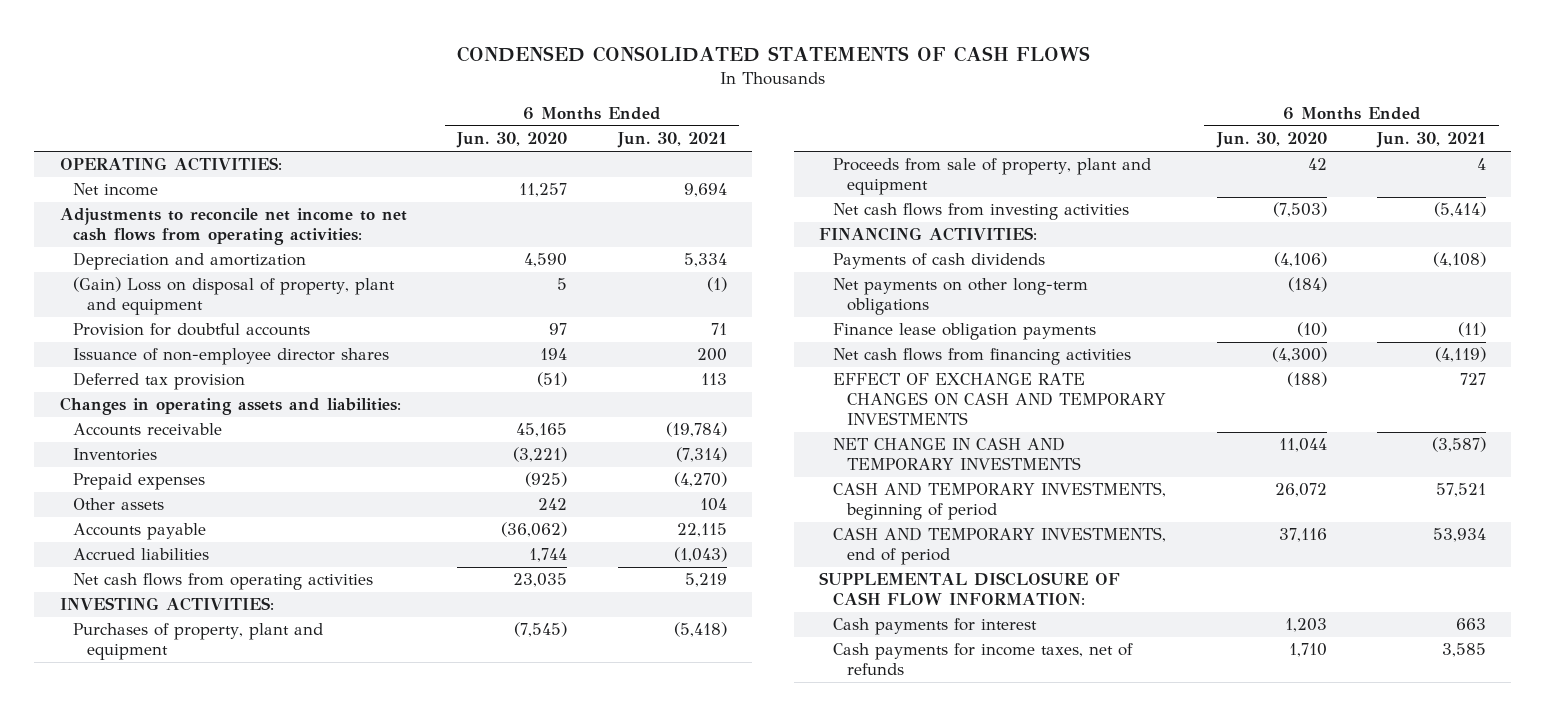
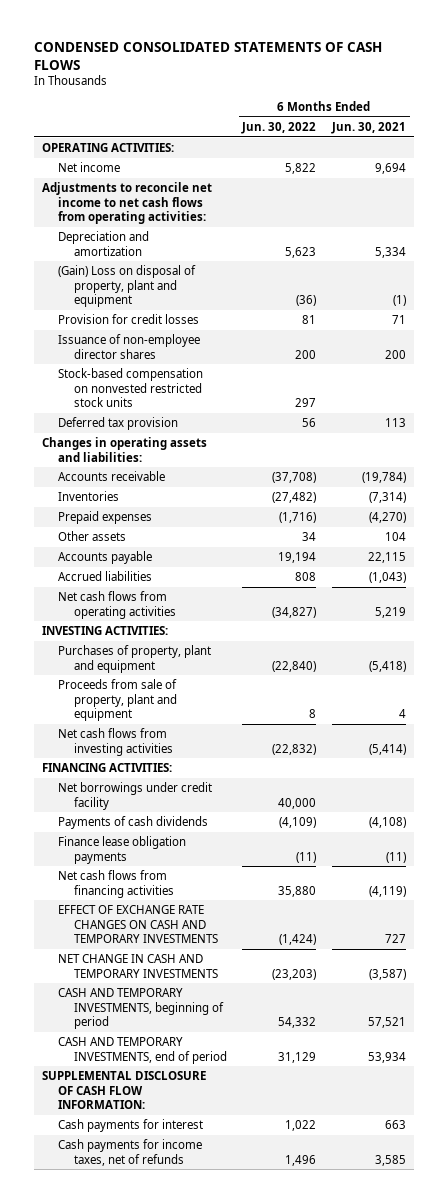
- | 6 Months Ended Jun. 30, 2020 | 6 Months Ended Jun. 30, 2021
+ | 6 Months Ended Jun. 30, 2022 | 6 Months Ended Jun. 30, 2021
- Provision for doubtful accounts | 97 | 71
+ Provision for credit losses | 81 | 71
+ Stock-based compensation on nonvested restricted stock units | 297 |
+ Net borrowings under credit facility | 40,000 |
- Net payments on other long-term obligations | (184) |

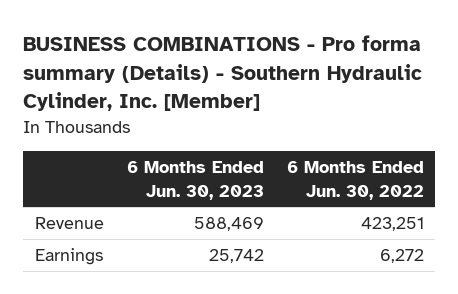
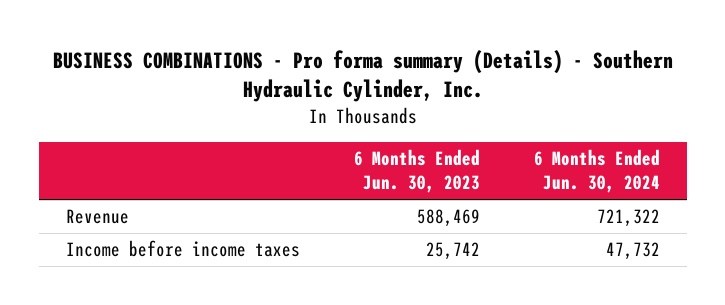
- BUSINESS COMBINATIONS - Pro forma summary (Details) - Southern Hydraulic Cylinder, Inc. [Member]
+ BUSINESS COMBINATIONS - Pro forma summary (Details) - Southern Hydraulic Cylinder, Inc.
- | 6 Months Ended Jun. 30, 2023 | 6 Months Ended Jun. 30, 2022
+ | 6 Months Ended Jun. 30, 2023 | 6 Months Ended Jun. 30, 2024
- Earnings | 25,742 | 6,272
+ Income before income taxes | 25,742 | 47,732

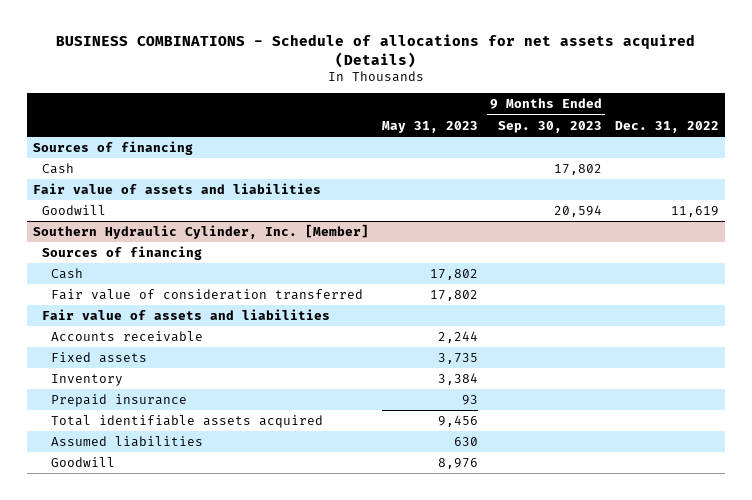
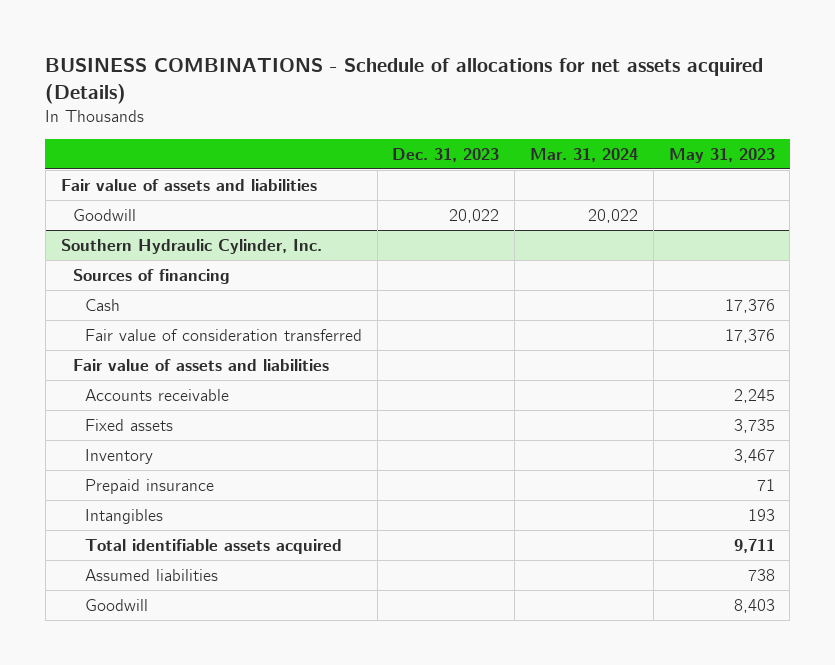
- | May 31, 2023 | 9 Months Ended Sep. 30, 2023 | Dec. 31, 2022
+ | Dec. 31, 2023 | Mar. 31, 2024 | May 31, 2023
- Sources of financing
- Cash | | 17,802 |
- Southern Hydraulic Cylinder, Inc. [Member]
+ Southern Hydraulic Cylinder, Inc.
- Cash | 17,802 | |
- Fair value of consideration transferred | 17,802 | |
+ Cash | | | 17,376
+ Fair value of consideration transferred | | | 17,376
- Accounts receivable | 2,244 | |
+ Accounts receivable | | | 2,245
- Inventory | 3,384 | |
- Prepaid insurance | 93 | |
- Total identifiable assets acquired | 9,456 | |
- Assumed liabilities | 630 | |
- Goodwill | 8,976 | |
+ Inventory | | | 3,467
+ Prepaid insurance | | | 71
+ Intangibles | | | 193
+ Total identifiable assets acquired | | | 9,711
+ Assumed liabilities | | | 738
+ Goodwill | | | 8,403

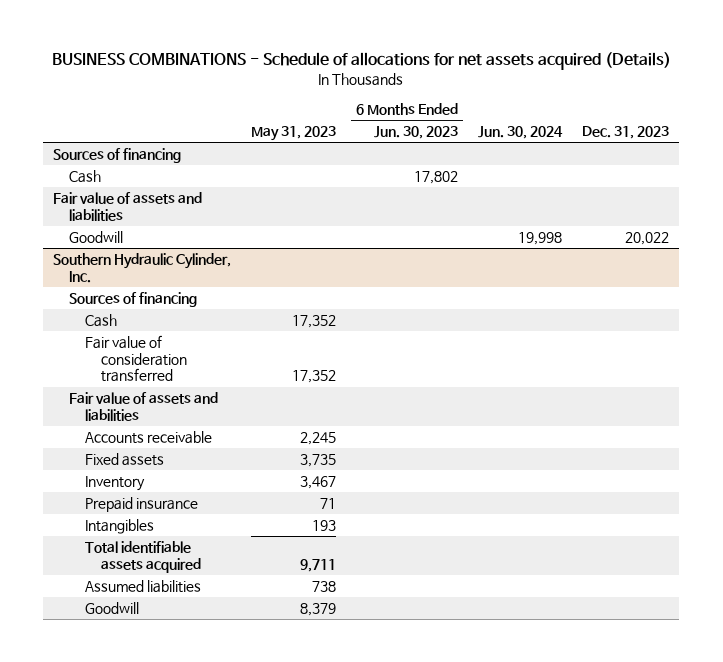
- | Dec. 31, 2023 | Mar. 31, 2024 | May 31, 2023
+ | May 31, 2023 | 6 Months Ended Jun. 30, 2023 | Jun. 30, 2024 | Dec. 31, 2023
+ Sources of financing
+ Cash | | 17,802 | |
@ Southern Hydraulic Cylinder, Inc.
- Cash | | | 17,376
- Fair value of consideration transferred | | | 17,376
+ Cash | 17,352 | | |
+ Fair value of consideration transferred | 17,352 | | |
- Goodwill | | | 8,403
+ Goodwill | 8,379 | | |

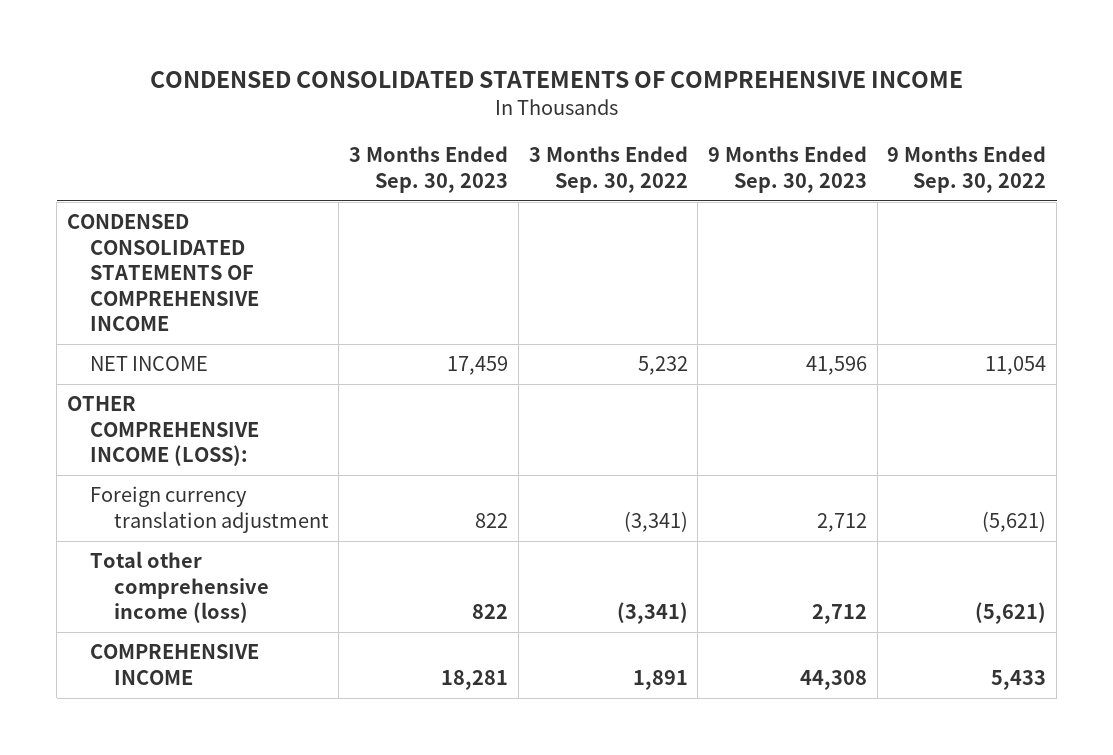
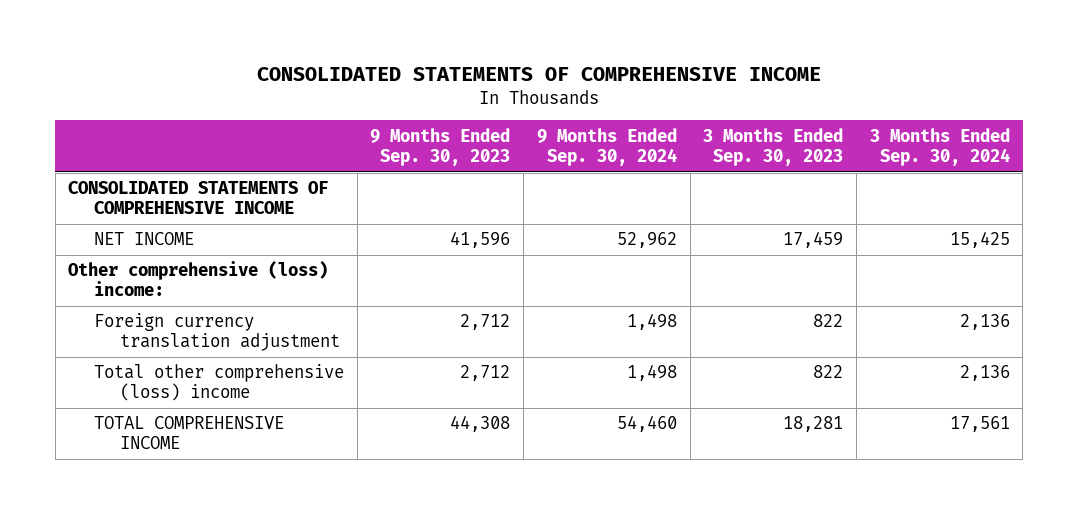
- CONDENSED CONSOLIDATED STATEMENTS OF COMPREHENSIVE INCOME
+ CONSOLIDATED STATEMENTS OF COMPREHENSIVE INCOME
- | 3 Months Ended Sep. 30, 2023 | 3 Months Ended Sep. 30, 2022 | 9 Months Ended Sep. 30, 2023 | 9 Months Ended Sep. 30, 2022
+ | 9 Months Ended Sep. 30, 2023 | 9 Months Ended Sep. 30, 2024 | 3 Months Ended Sep. 30, 2023 | 3 Months Ended Sep. 30, 2024
- CONDENSED CONSOLIDATED STATEMENTS OF COMPREHENSIVE INCOME
+ CONSOLIDATED STATEMENTS OF COMPREHENSIVE INCOME
- OTHER COMPREHENSIVE INCOME (LOSS):
+ Other comprehensive (loss) income:
- Total other comprehensive income (loss) | 822 | (3,341) | 2,712 | (5,621)
- COMPREHENSIVE INCOME | 18,281 | 1,891 | 44,308 | 5,433
+ Total other comprehensive (loss) income | 2,712 | 1,498 | 822 | 2,136
+ TOTAL COMPREHENSIVE INCOME | 44,308 | 54,460 | 18,281 | 17,561

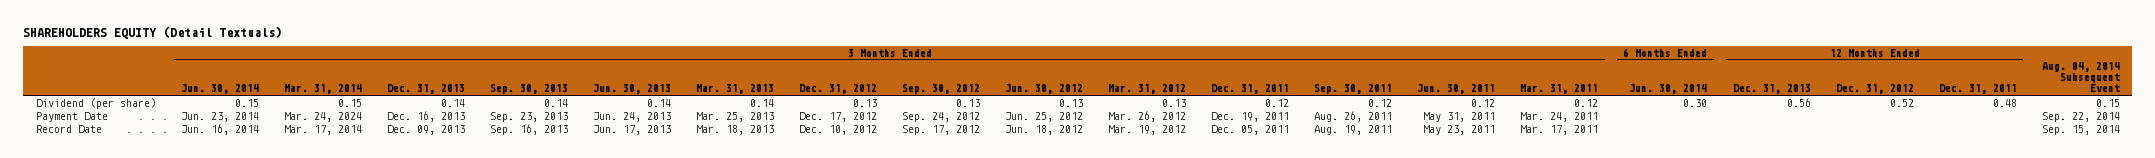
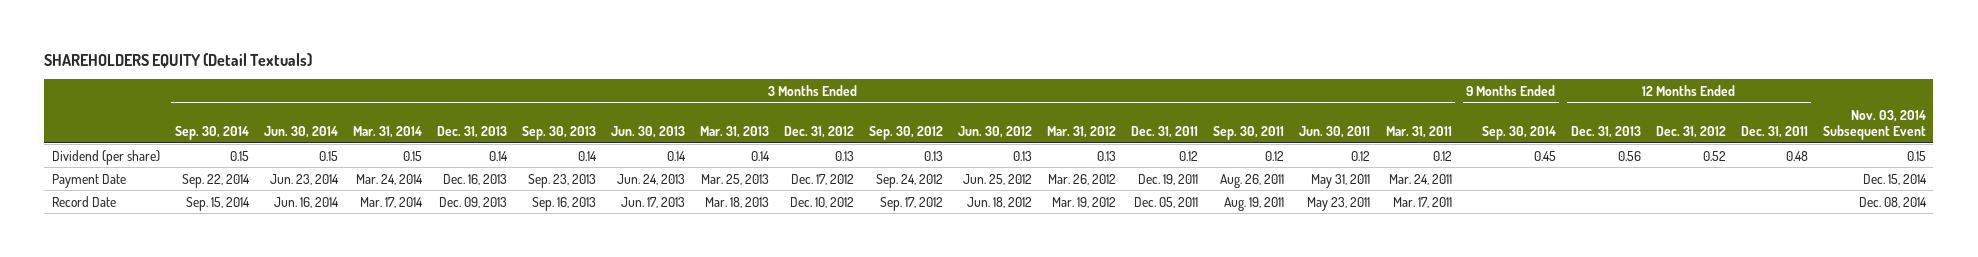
- | 3 Months Ended Jun. 30, 2014 | 3 Months Ended Mar. 31, 2014 | 3 Months Ended Dec. 31, 2013 | 3 Months Ended Sep. 30, 2013 | 3 Months Ended Jun. 30, 2013 | 3 Months Ended Mar. 31, 2013 | 3 Months Ended Dec. 31, 2012 | 3 Months Ended Sep. 30, 2012 | 3 Months Ended Jun. 30, 2012 | 3 Months Ended Mar. 31, 2012 | 3 Months Ended Dec. 31, 2011 | 3 Months Ended Sep. 30, 2011 | 3 Months Ended Jun. 30, 2011 | 3 Months Ended Mar. 31, 2011 | 6 Months Ended Jun. 30, 2014 | 12 Months Ended Dec. 31, 2013 | 12 Months Ended Dec. 31, 2012 | 12 Months Ended Dec. 31, 2011 | Aug. 04, 2014 Subsequent Event
+ | 3 Months Ended Sep. 30, 2014 | 3 Months Ended Jun. 30, 2014 | 3 Months Ended Mar. 31, 2014 | 3 Months Ended Dec. 31, 2013 | 3 Months Ended Sep. 30, 2013 | 3 Months Ended Jun. 30, 2013 | 3 Months Ended Mar. 31, 2013 | 3 Months Ended Dec. 31, 2012 | 3 Months Ended Sep. 30, 2012 | 3 Months Ended Jun. 30, 2012 | 3 Months Ended Mar. 31, 2012 | 3 Months Ended Dec. 31, 2011 | 3 Months Ended Sep. 30, 2011 | 3 Months Ended Jun. 30, 2011 | 3 Months Ended Mar. 31, 2011 | 9 Months Ended Sep. 30, 2014 | 12 Months Ended Dec. 31, 2013 | 12 Months Ended Dec. 31, 2012 | 12 Months Ended Dec. 31, 2011 | Nov. 03, 2014 Subsequent Event
- Payment Date | Jun. 23, 2014 | Mar. 24, 2024 | Dec. 16, 2013 | Sep. 23, 2013 | Jun. 24, 2013 | Mar. 25, 2013 | Dec. 17, 2012 | Sep. 24, 2012 | Jun. 25, 2012 | Mar. 26, 2012 | Dec. 19, 2011 | Aug. 26, 2011 | May 31, 2011 | Mar. 24, 2011 | | | | | Sep. 22, 2014
+ Payment Date | Sep. 22, 2014 | Jun. 23, 2014 | Mar. 24, 2014 | Dec. 16, 2013 | Sep. 23, 2013 | Jun. 24, 2013 | Mar. 25, 2013 | Dec. 17, 2012 | Sep. 24, 2012 | Jun. 25, 2012 | Mar. 26, 2012 | Dec. 19, 2011 | Aug. 26, 2011 | May 31, 2011 | Mar. 24, 2011 | | | | | Dec. 15, 2014

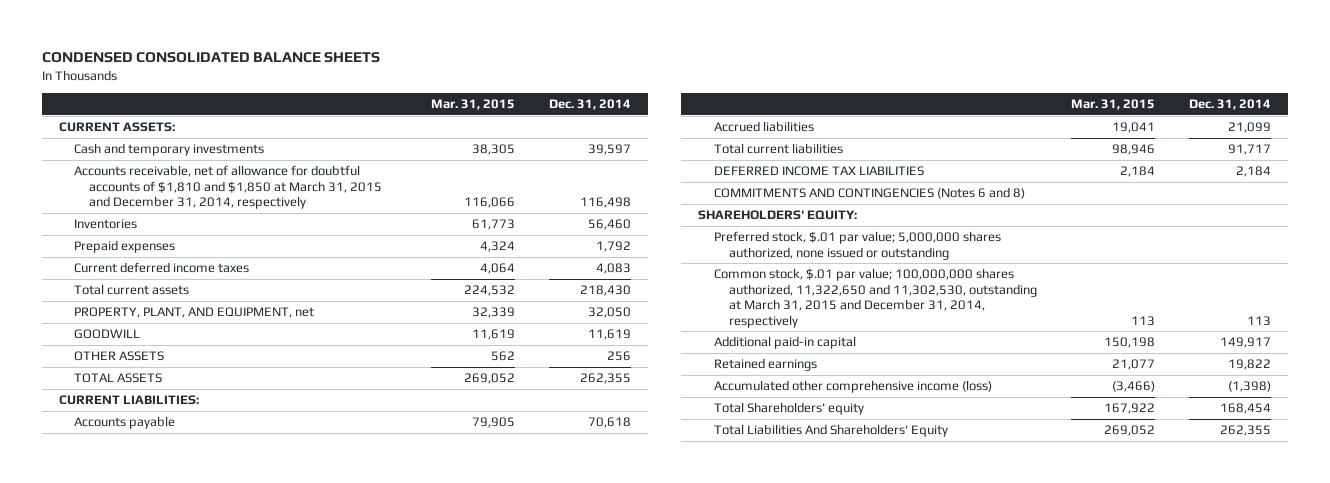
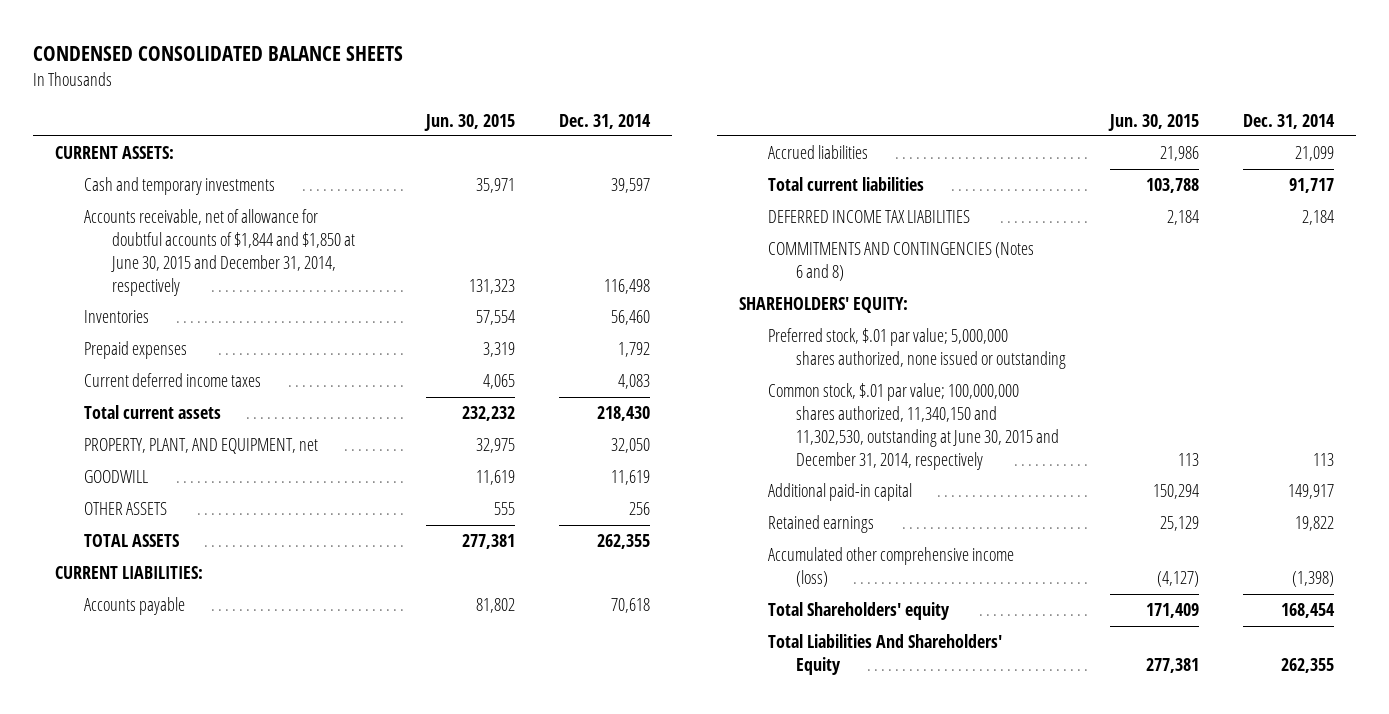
- | Mar. 31, 2015 | Dec. 31, 2014
+ | Jun. 30, 2015 | Dec. 31, 2014
- Accounts receivable, net of allowance for doubtful accounts of $1,810 and $1,850 at March 31, 2015 and December 31, 2014, respectively | 116,066 | 116,498
+ Accounts receivable, net of allowance for doubtful accounts of $1,844 and $1,850 at June 30, 2015 and December 31, 2014, respectively | 131,323 | 116,498
- Common stock, $.01 par value; 100,000,000 shares authorized, 11,322,650 and 11,302,530, outstanding at March 31, 2015 and December 31, 2014, respectively | 113 | 113
+ Common stock, $.01 par value; 100,000,000 shares authorized, 11,340,150 and 11,302,530, outstanding at June 30, 2015 and December 31, 2014, respectively | 113 | 113

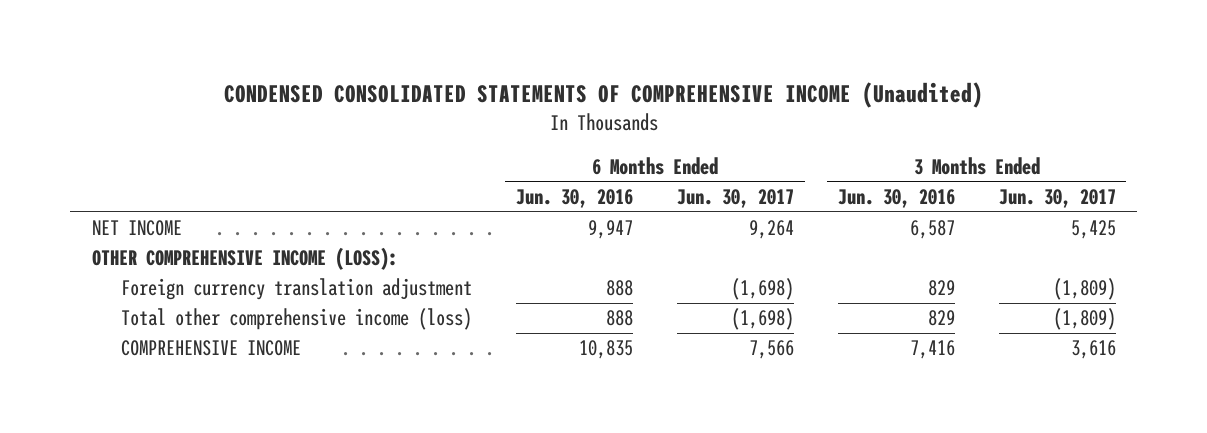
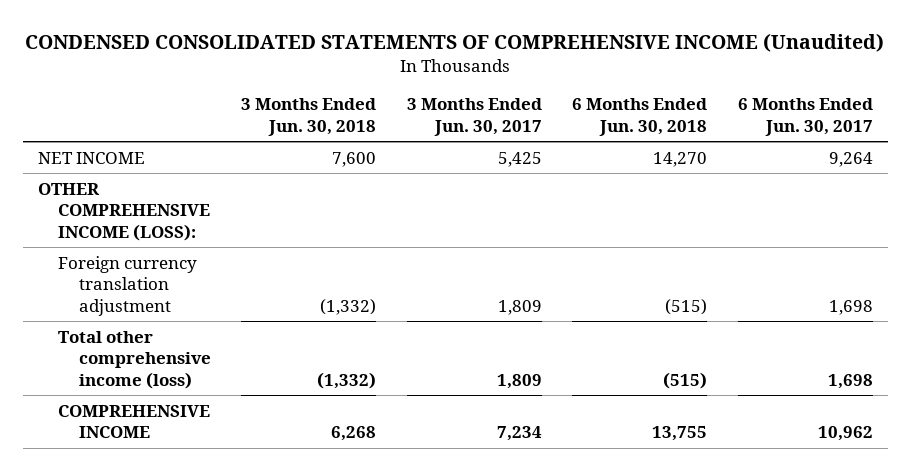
- | 6 Months Ended Jun. 30, 2016 | 6 Months Ended Jun. 30, 2017 | 3 Months Ended Jun. 30, 2016 | 3 Months Ended Jun. 30, 2017
+ | 3 Months Ended Jun. 30, 2018 | 3 Months Ended Jun. 30, 2017 | 6 Months Ended Jun. 30, 2018 | 6 Months Ended Jun. 30, 2017
- Foreign currency translation adjustment | 888 | (1,698) | 829 | (1,809)
- Total other comprehensive income (loss) | 888 | (1,698) | 829 | (1,809)
- COMPREHENSIVE INCOME | 10,835 | 7,566 | 7,416 | 3,616
+ Foreign currency translation adjustment | (1,332) | 1,809 | (515) | 1,698
+ Total other comprehensive income (loss) | (1,332) | 1,809 | (515) | 1,698
+ COMPREHENSIVE INCOME | 6,268 | 7,234 | 13,755 | 10,962

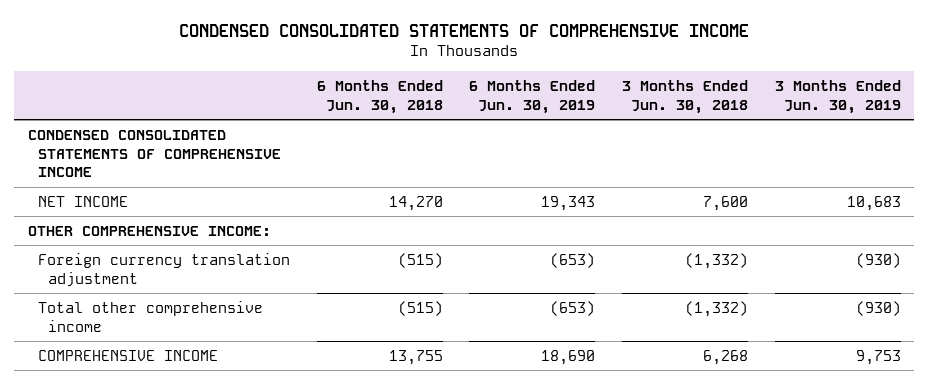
- CONDENSED CONSOLIDATED STATEMENTS OF COMPREHENSIVE INCOME (Unaudited)
+ CONDENSED CONSOLIDATED STATEMENTS OF COMPREHENSIVE INCOME
- | 3 Months Ended Jun. 30, 2018 | 3 Months Ended Jun. 30, 2017 | 6 Months Ended Jun. 30, 2018 | 6 Months Ended Jun. 30, 2017
+ | 6 Months Ended Jun. 30, 2018 | 6 Months Ended Jun. 30, 2019 | 3 Months Ended Jun. 30, 2018 | 3 Months Ended Jun. 30, 2019
+ CONDENSED CONSOLIDATED STATEMENTS OF COMPREHENSIVE INCOME
- OTHER COMPREHENSIVE INCOME (LOSS):
+ OTHER COMPREHENSIVE INCOME:
- Total other comprehensive income (loss) | (1,332) | 1,809 | (515) | 1,698
+ Total other comprehensive income | (515) | (653) | (1,332) | (930)

